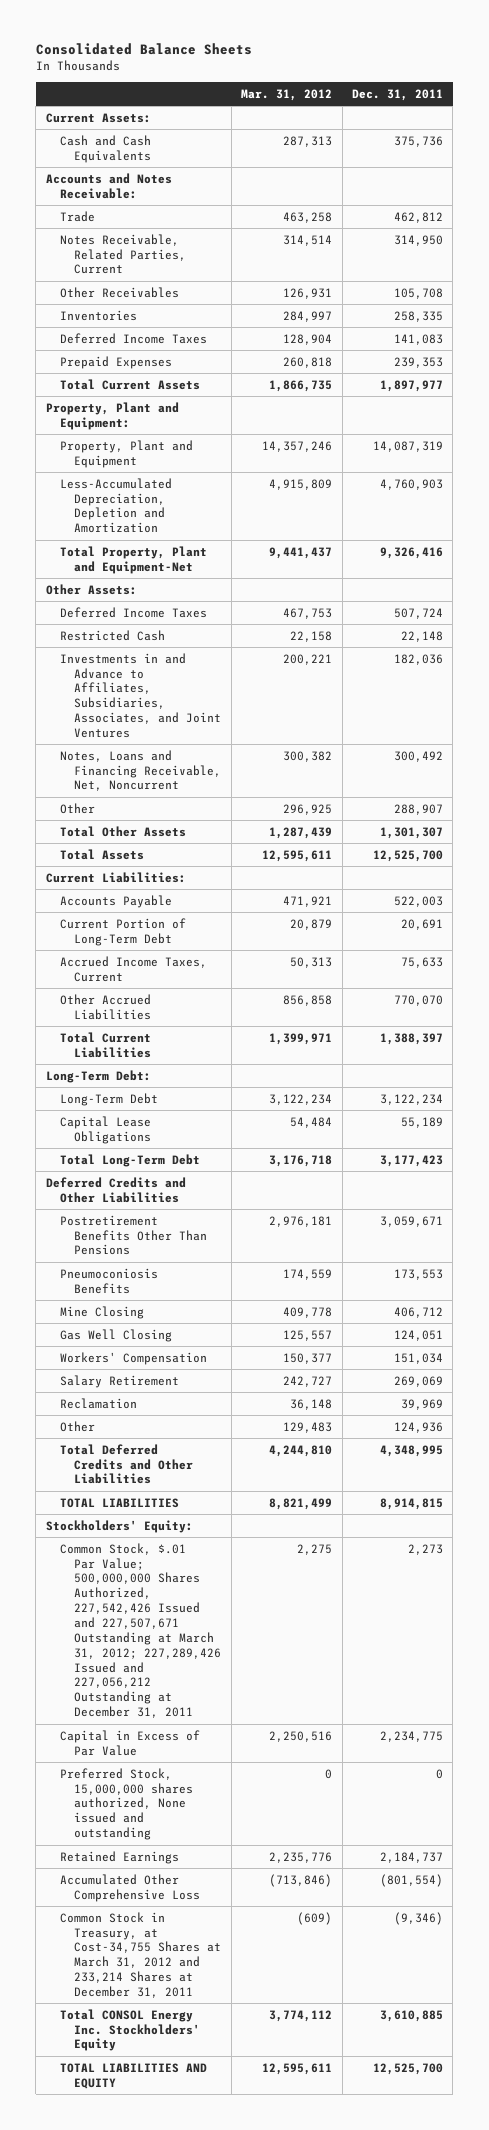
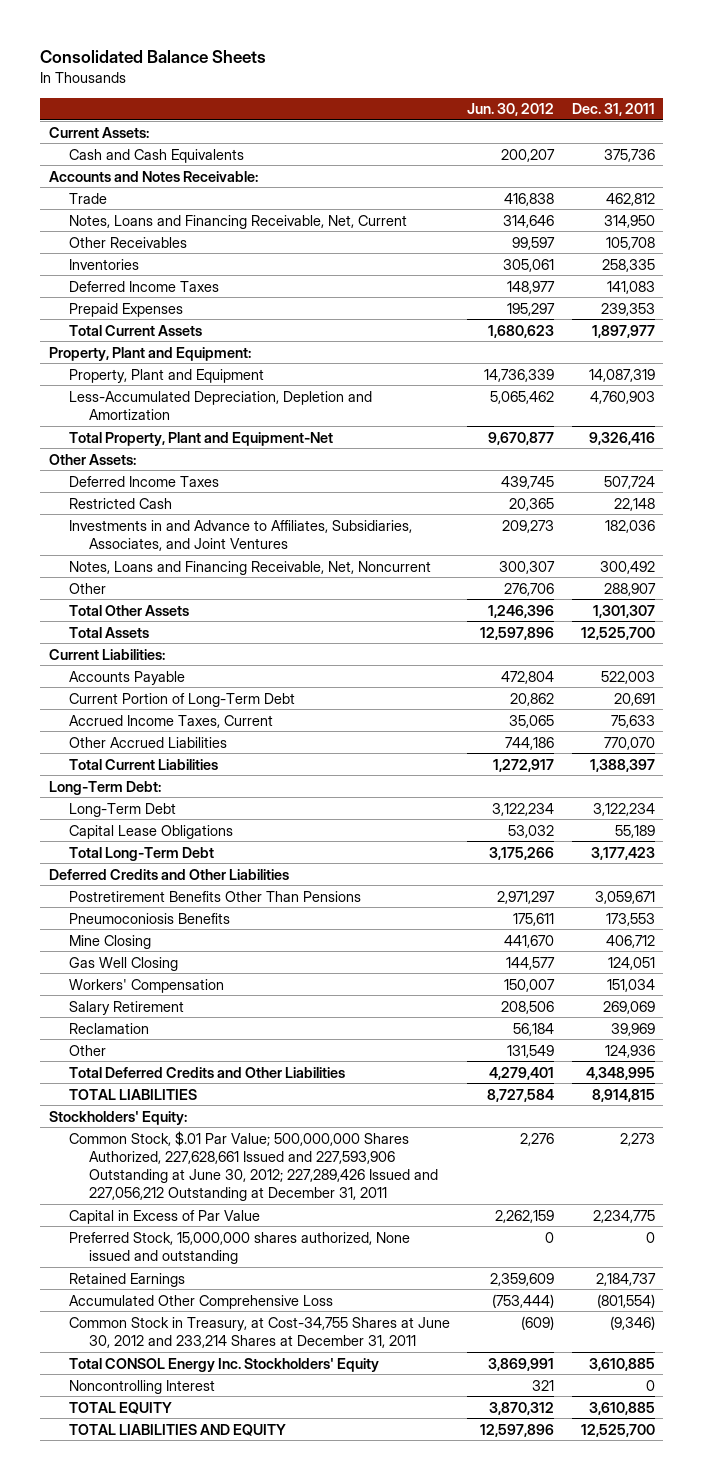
- | Mar. 31, 2012 | Dec. 31, 2011
+ | Jun. 30, 2012 | Dec. 31, 2011
- Notes Receivable, Related Parties, Current | 314,514 | 314,950
+ Notes, Loans and Financing Receivable, Net, Current | 314,646 | 314,950
- Common Stock, $.01 Par Value; 500,000,000 Shares Authorized, 227,542,426 Issued and 227,507,671 Outstanding at March 31, 2012; 227,289,426 Issued and 227,056,212 Outstanding at December 31, 2011 | 2,275 | 2,273
+ Common Stock, $.01 Par Value; 500,000,000 Shares Authorized, 227,628,661 Issued and 227,593,906 Outstanding at June 30, 2012; 227,289,426 Issued and 227,056,212 Outstanding at December 31, 2011 | 2,276 | 2,273
- Common Stock in Treasury, at Cost-34,755 Shares at March 31, 2012 and 233,214 Shares at December 31, 2011 | (609) | (9,346)
+ Common Stock in Treasury, at Cost-34,755 Shares at June 30, 2012 and 233,214 Shares at December 31, 2011 | (609) | (9,346)
+ Noncontrolling Interest | 321 | 0
+ TOTAL EQUITY | 3,870,312 | 3,610,885

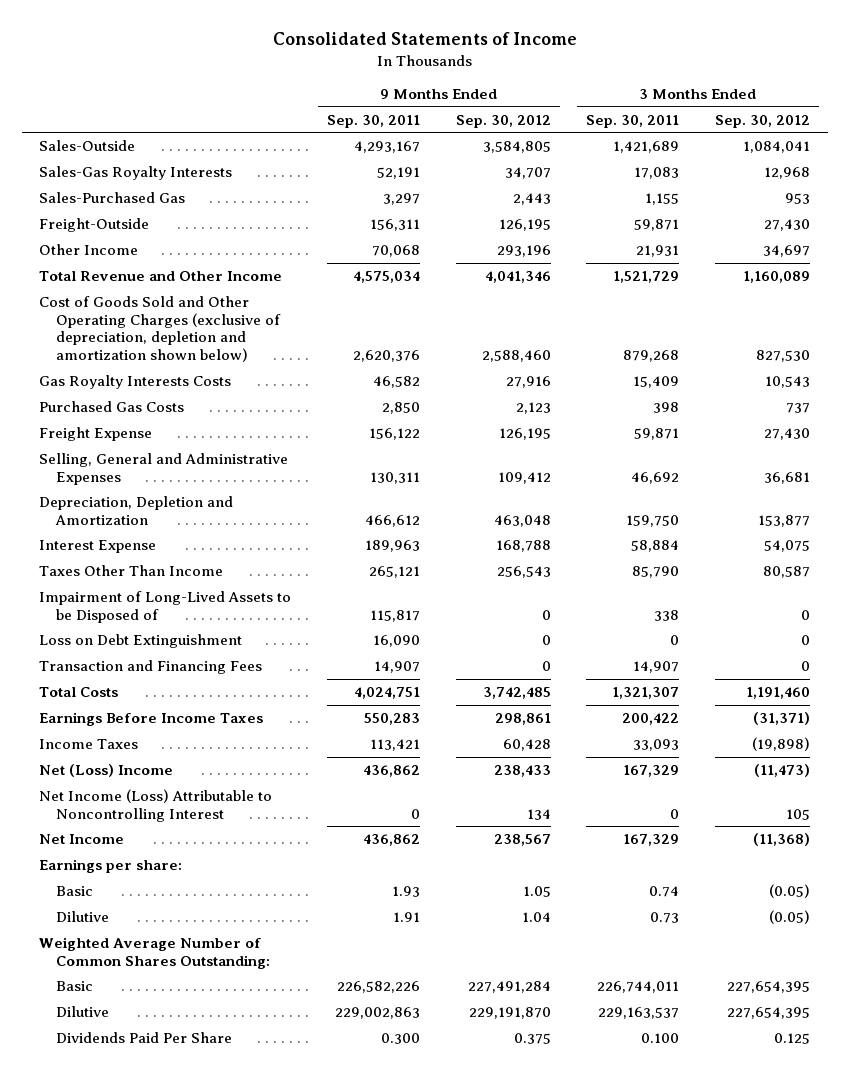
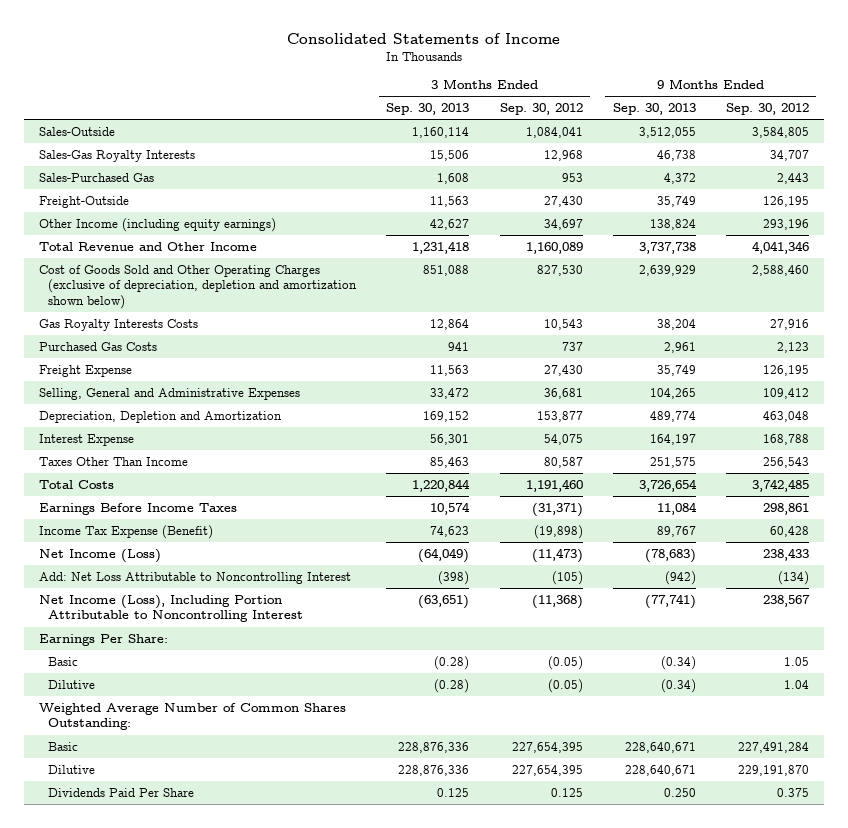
- | 9 Months Ended Sep. 30, 2011 | 9 Months Ended Sep. 30, 2012 | 3 Months Ended Sep. 30, 2011 | 3 Months Ended Sep. 30, 2012
+ | 3 Months Ended Sep. 30, 2013 | 3 Months Ended Sep. 30, 2012 | 9 Months Ended Sep. 30, 2013 | 9 Months Ended Sep. 30, 2012
- Other Income | 70,068 | 293,196 | 21,931 | 34,697
+ Other Income (including equity earnings) | 42,627 | 34,697 | 138,824 | 293,196
- Impairment of Long-Lived Assets to be Disposed of | 115,817 | 0 | 338 | 0
- Loss on Debt Extinguishment | 16,090 | 0 | 0 | 0
- Transaction and Financing Fees | 14,907 | 0 | 14,907 | 0
- Income Taxes | 113,421 | 60,428 | 33,093 | (19,898)
- Net (Loss) Income | 436,862 | 238,433 | 167,329 | (11,473)
- Net Income (Loss) Attributable to Noncontrolling Interest | 0 | 134 | 0 | 105
- Net Income | 436,862 | 238,567 | 167,329 | (11,368)
- Earnings per share:
+ Income Tax Expense (Benefit) | 74,623 | (19,898) | 89,767 | 60,428
+ Net Income (Loss) | (64,049) | (11,473) | (78,683) | 238,433
+ Add: Net Loss Attributable to Noncontrolling Interest | (398) | (105) | (942) | (134)
+ Net Income (Loss), Including Portion Attributable to Noncontrolling Interest | (63,651) | (11,368) | (77,741) | 238,567
+ Earnings Per Share:

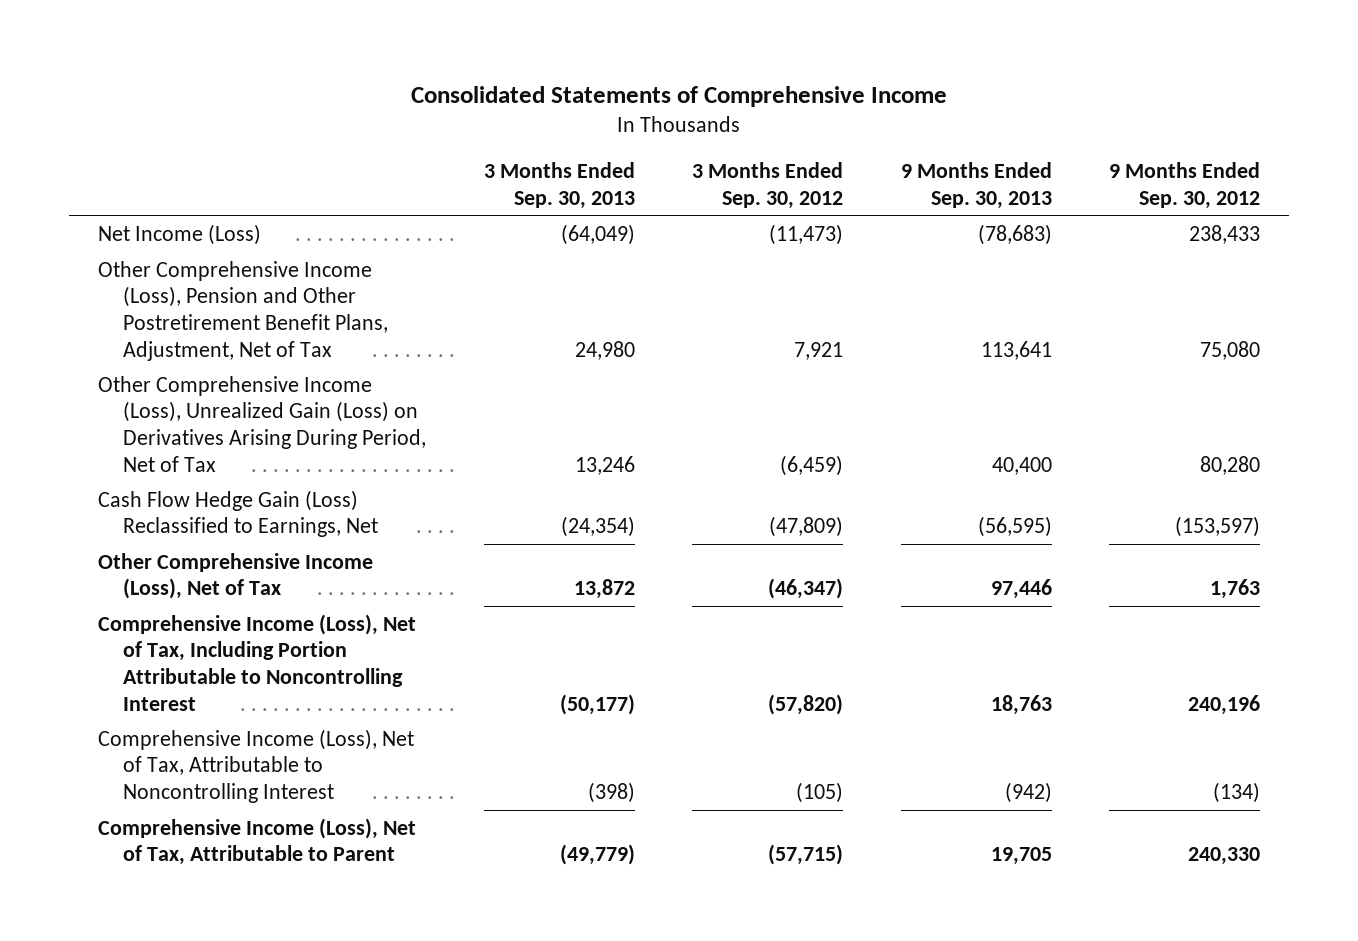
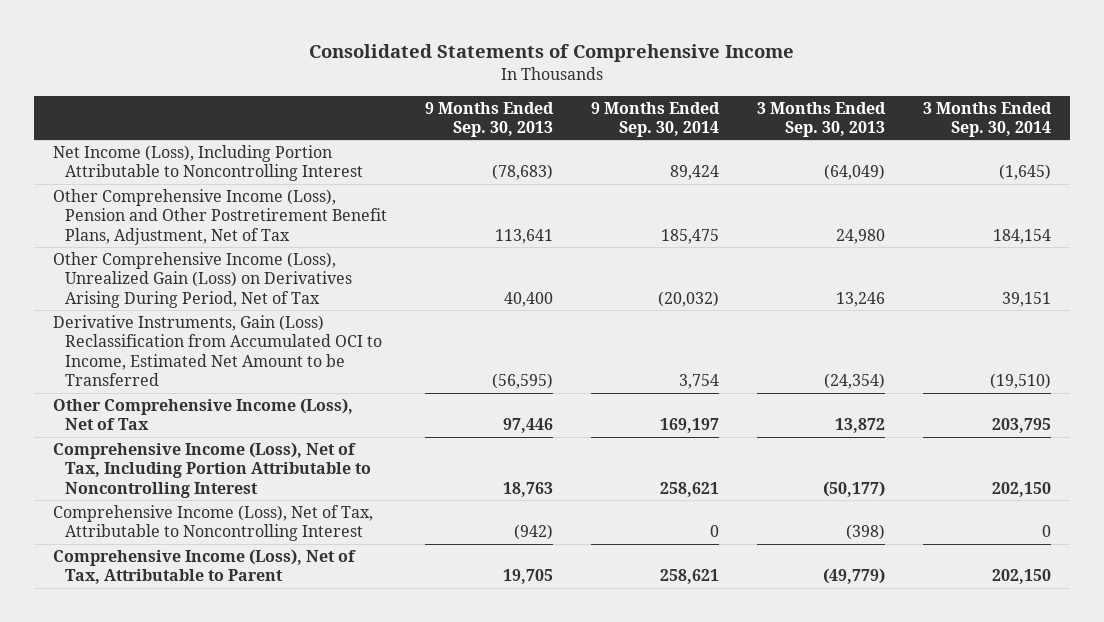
- | 3 Months Ended Sep. 30, 2013 | 3 Months Ended Sep. 30, 2012 | 9 Months Ended Sep. 30, 2013 | 9 Months Ended Sep. 30, 2012
+ | 9 Months Ended Sep. 30, 2013 | 9 Months Ended Sep. 30, 2014 | 3 Months Ended Sep. 30, 2013 | 3 Months Ended Sep. 30, 2014
- Net Income (Loss) | (64,049) | (11,473) | (78,683) | 238,433
+ Net Income (Loss), Including Portion Attributable to Noncontrolling Interest | (78,683) | 89,424 | (64,049) | (1,645)
- Cash Flow Hedge Gain (Loss) Reclassified to Earnings, Net | (24,354) | (47,809) | (56,595) | (153,597)
+ Derivative Instruments, Gain (Loss) Reclassification from Accumulated OCI to Income, Estimated Net Amount to be Transferred | (56,595) | 3,754 | (24,354) | (19,510)

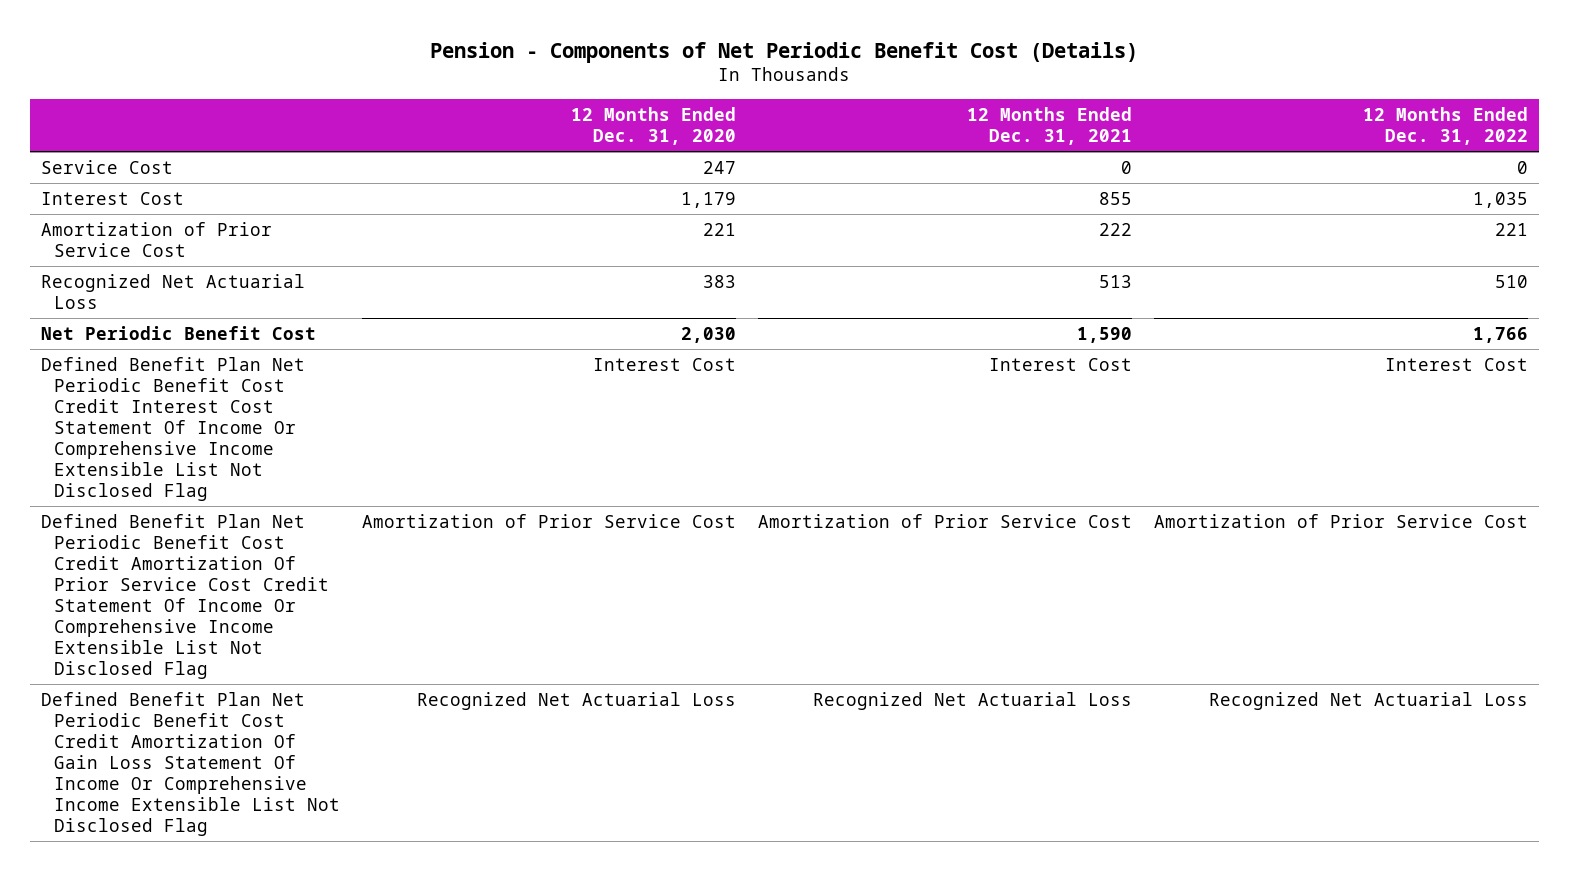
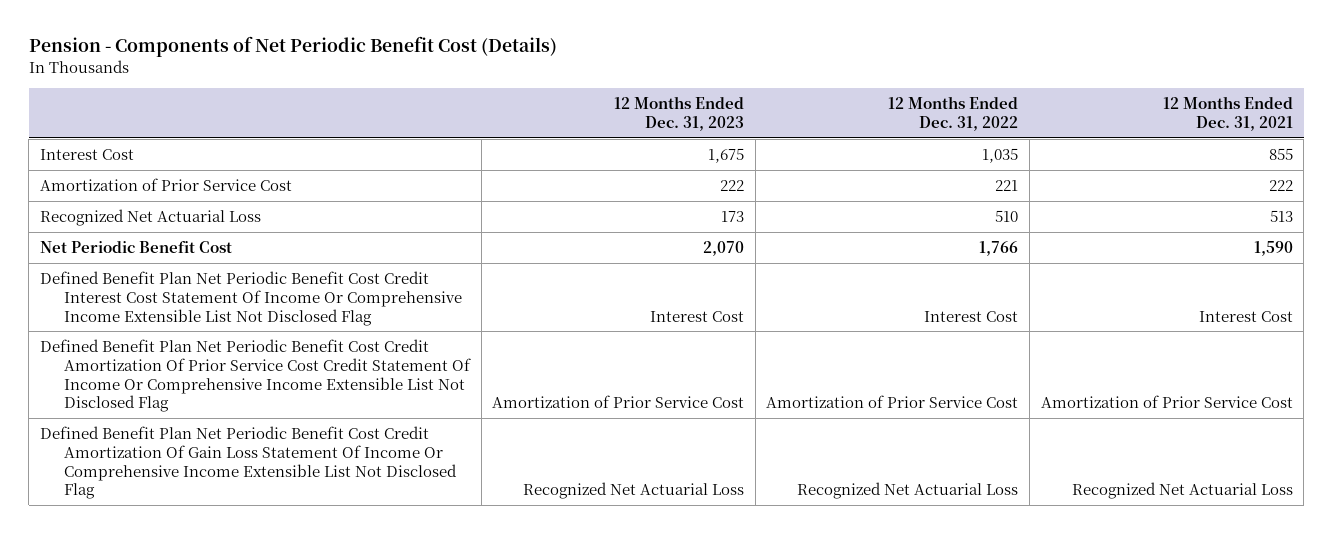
- | 12 Months Ended Dec. 31, 2020 | 12 Months Ended Dec. 31, 2021 | 12 Months Ended Dec. 31, 2022
+ | 12 Months Ended Dec. 31, 2023 | 12 Months Ended Dec. 31, 2022 | 12 Months Ended Dec. 31, 2021
- Service Cost | 247 | 0 | 0

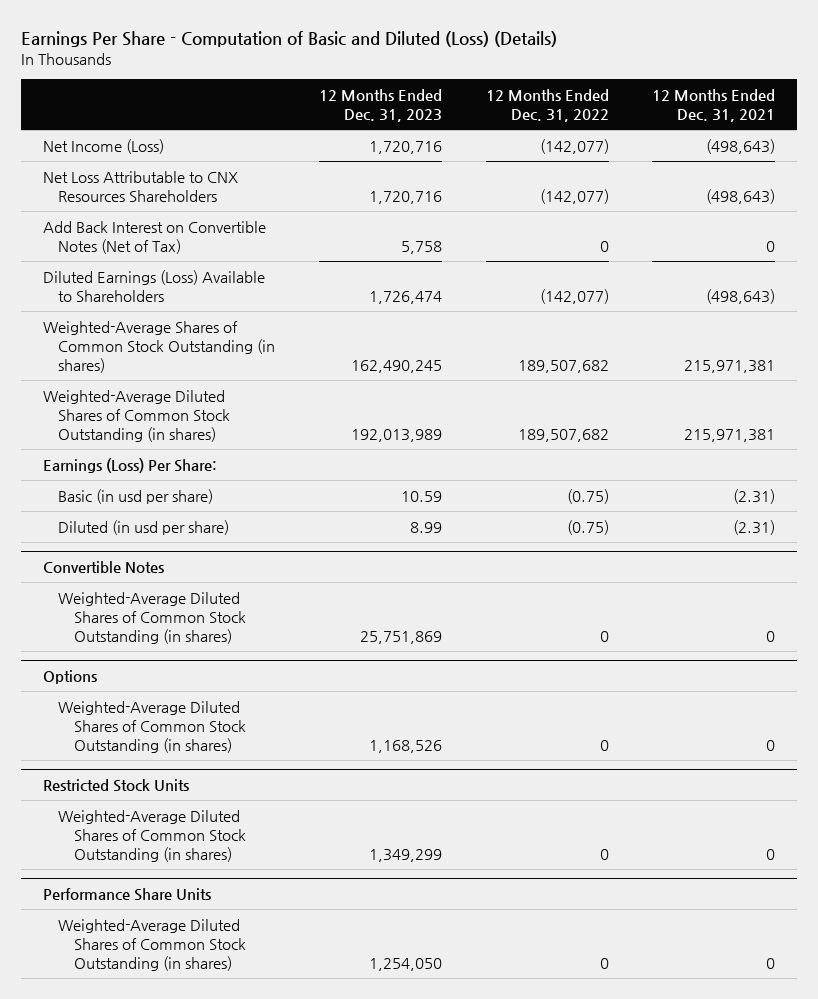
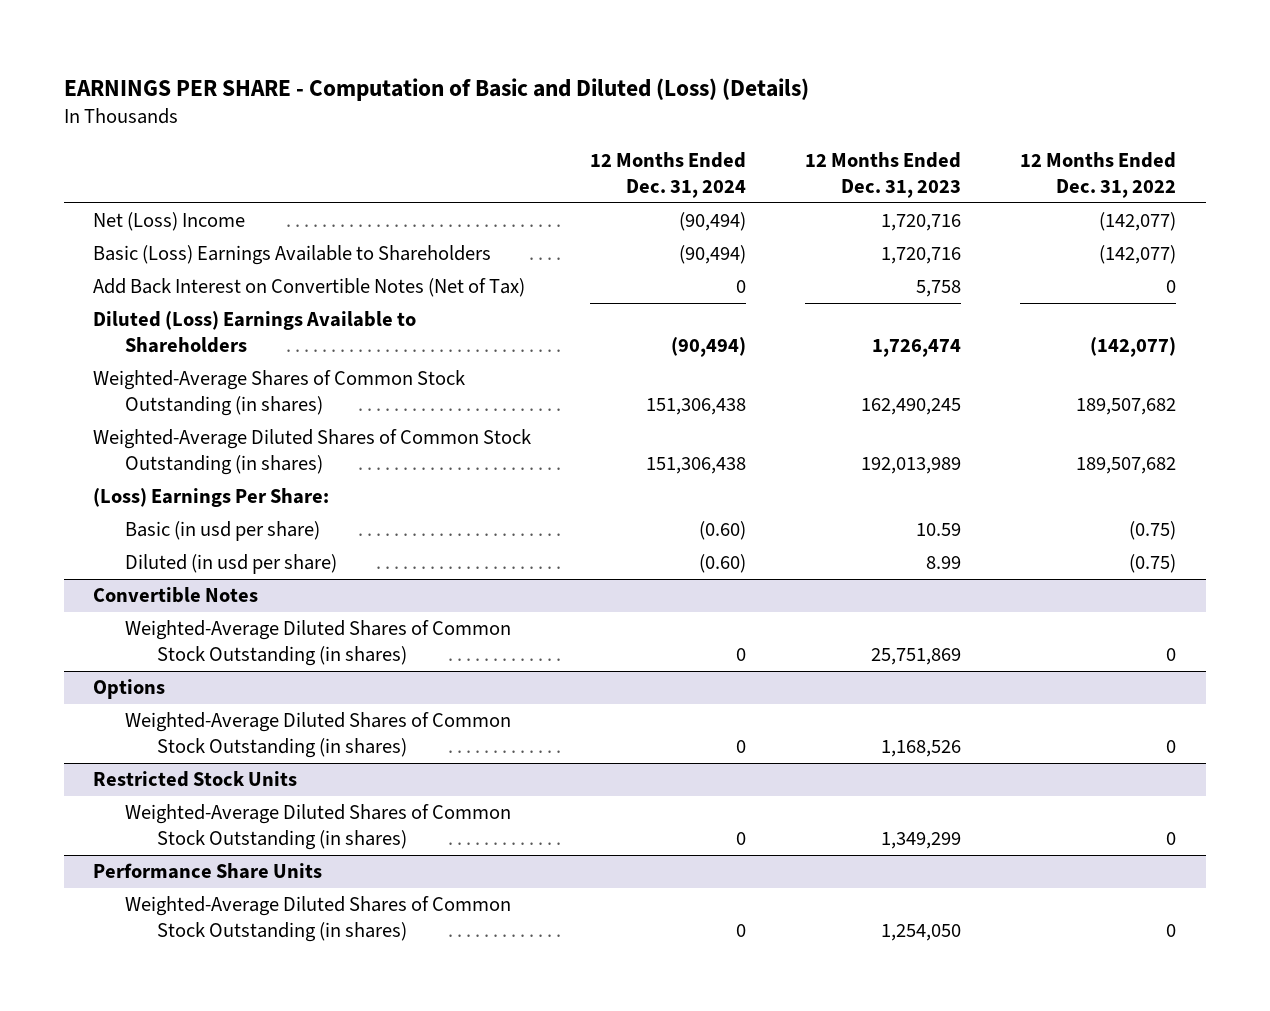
- Earnings Per Share - Computation of Basic and Diluted (Loss) (Details)
+ EARNINGS PER SHARE - Computation of Basic and Diluted (Loss) (Details)
- | 12 Months Ended Dec. 31, 2023 | 12 Months Ended Dec. 31, 2022 | 12 Months Ended Dec. 31, 2021
+ | 12 Months Ended Dec. 31, 2024 | 12 Months Ended Dec. 31, 2023 | 12 Months Ended Dec. 31, 2022
- Net Income (Loss) | 1,720,716 | (142,077) | (498,643)
- Net Loss Attributable to CNX Resources Shareholders | 1,720,716 | (142,077) | (498,643)
+ Net (Loss) Income | (90,494) | 1,720,716 | (142,077)
+ Basic (Loss) Earnings Available to Shareholders | (90,494) | 1,720,716 | (142,077)
- Diluted Earnings (Loss) Available to Shareholders | 1,726,474 | (142,077) | (498,643)
+ Diluted (Loss) Earnings Available to Shareholders | (90,494) | 1,726,474 | (142,077)
- Earnings (Loss) Per Share:
+ (Loss) Earnings Per Share:

